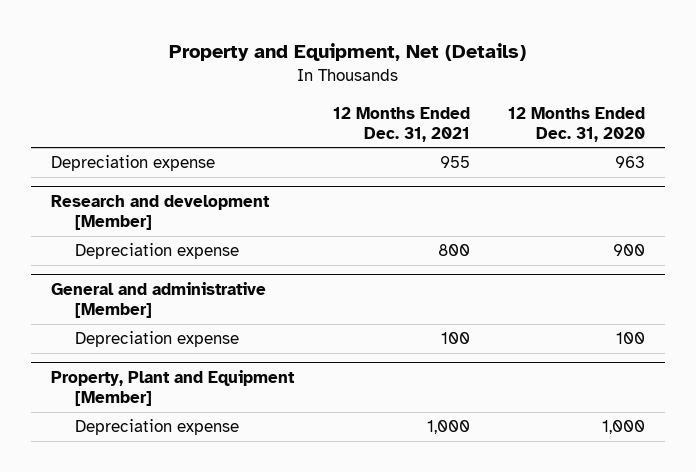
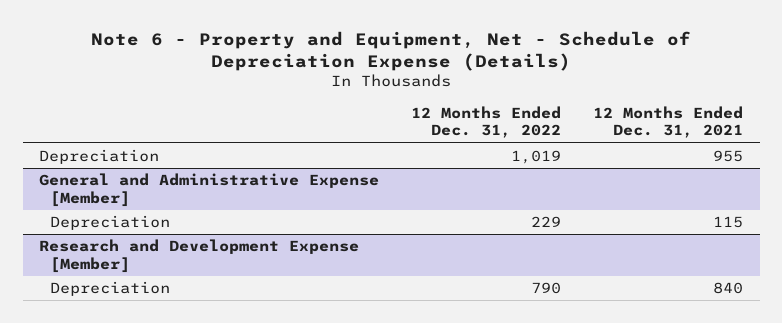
- Property and Equipment, Net (Details)
+ Note 6 - Property and Equipment, Net - Schedule of Depreciation Expense (Details)
- | 12 Months Ended Dec. 31, 2021 | 12 Months Ended Dec. 31, 2020
+ | 12 Months Ended Dec. 31, 2022 | 12 Months Ended Dec. 31, 2021
- Depreciation expense | 955 | 963
- Research and development [Member]
- Depreciation expense | 800 | 900
- General and administrative [Member]
- Depreciation expense | 100 | 100
- Property, Plant and Equipment [Member]
- Depreciation expense | 1,000 | 1,000
+ Depreciation | 1,019 | 955
+ General and Administrative Expense [Member]
+ Depreciation | 229 | 115
+ Research and Development Expense [Member]
+ Depreciation | 790 | 840

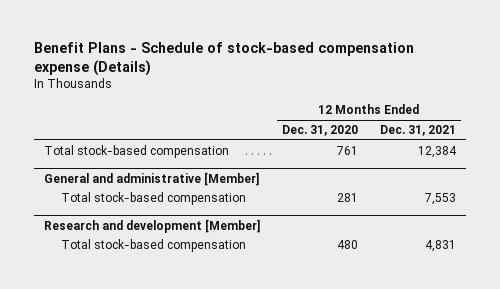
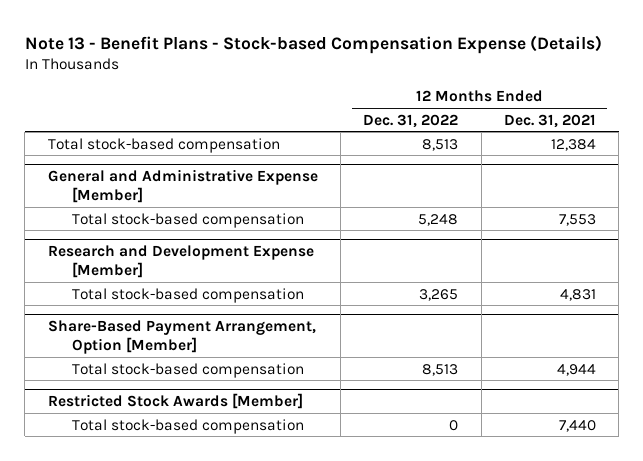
- Benefit Plans - Schedule of stock-based compensation expense (Details)
+ Note 13 - Benefit Plans - Stock-based Compensation Expense (Details)
- | 12 Months Ended Dec. 31, 2020 | 12 Months Ended Dec. 31, 2021
+ | 12 Months Ended Dec. 31, 2022 | 12 Months Ended Dec. 31, 2021
- General and administrative [Member]
+ General and Administrative Expense [Member]
- Research and development [Member]
+ Research and Development Expense [Member]
+ Share-Based Payment Arrangement, Option [Member]
+ Total stock-based compensation | 8,513 | 4,944
+ Restricted Stock Awards [Member]
+ Total stock-based compensation | 0 | 7,440

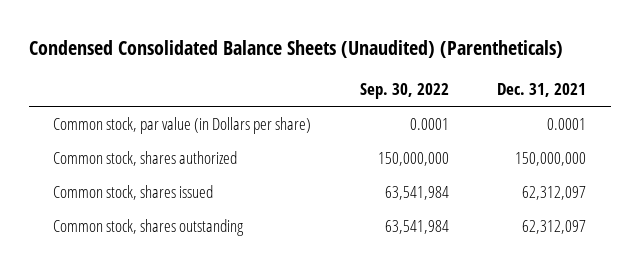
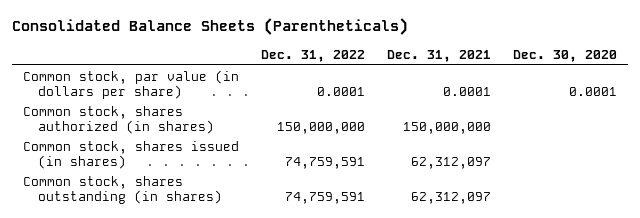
- Condensed Consolidated Balance Sheets (Unaudited) (Parentheticals)
+ Consolidated Balance Sheets (Parentheticals)
- | Sep. 30, 2022 | Dec. 31, 2021
+ | Dec. 31, 2022 | Dec. 31, 2021 | Dec. 30, 2020
- Common stock, par value (in Dollars per share) | 0.0001 | 0.0001
- Common stock, shares authorized | 150,000,000 | 150,000,000
- Common stock, shares issued | 63,541,984 | 62,312,097
- Common stock, shares outstanding | 63,541,984 | 62,312,097
+ Common stock, par value (in dollars per share) | 0.0001 | 0.0001 | 0.0001
+ Common stock, shares authorized (in shares) | 150,000,000 | 150,000,000 |
+ Common stock, shares issued (in shares) | 74,759,591 | 62,312,097 |
+ Common stock, shares outstanding (in shares) | 74,759,591 | 62,312,097 |

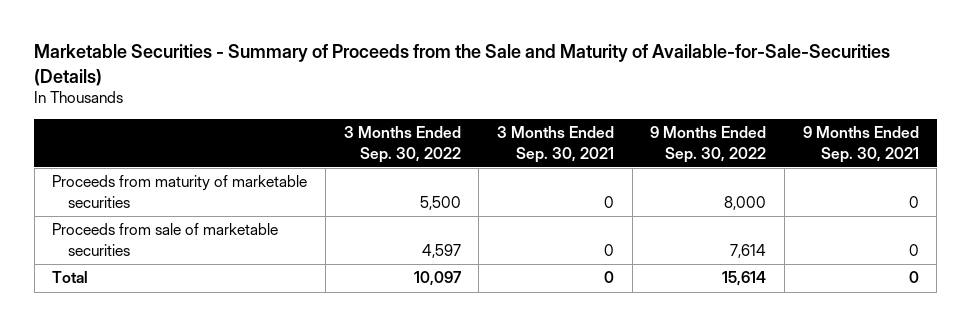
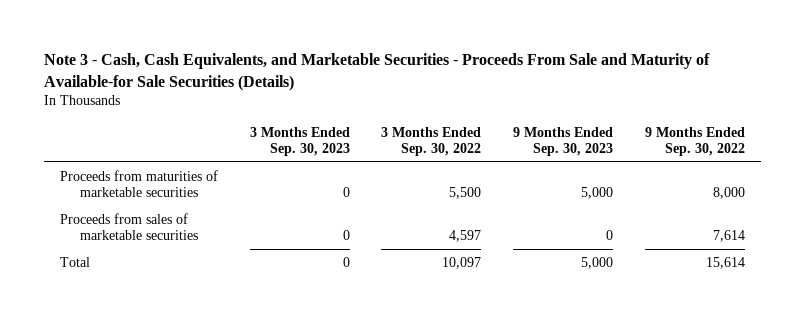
- Marketable Securities - Summary of Proceeds from the Sale and Maturity of Available-for-Sale-Securities (Details)
+ Note 3 - Cash, Cash Equivalents, and Marketable Securities - Proceeds From Sale and Maturity of Available-for Sale Securities (Details)
- | 3 Months Ended Sep. 30, 2022 | 3 Months Ended Sep. 30, 2021 | 9 Months Ended Sep. 30, 2022 | 9 Months Ended Sep. 30, 2021
+ | 3 Months Ended Sep. 30, 2023 | 3 Months Ended Sep. 30, 2022 | 9 Months Ended Sep. 30, 2023 | 9 Months Ended Sep. 30, 2022
- Proceeds from maturity of marketable securities | 5,500 | 0 | 8,000 | 0
- Proceeds from sale of marketable securities | 4,597 | 0 | 7,614 | 0
+ Proceeds from maturities of marketable securities | 0 | 5,500 | 5,000 | 8,000
+ Proceeds from sales of marketable securities | 0 | 4,597 | 0 | 7,614

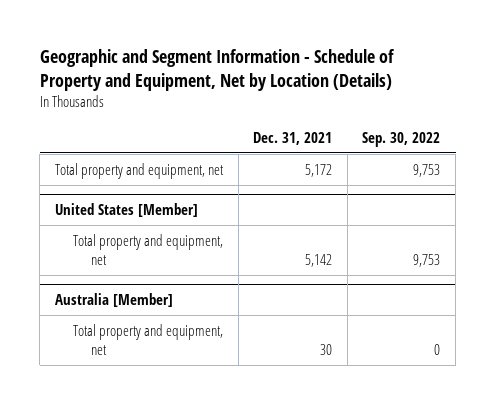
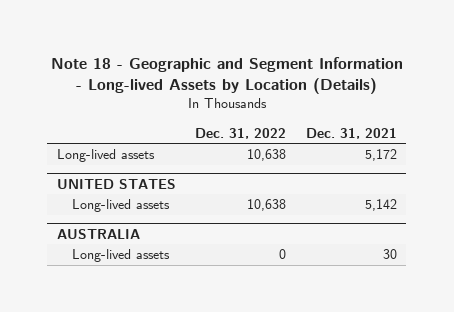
- Geographic and Segment Information - Schedule of Property and Equipment, Net by Location (Details)
+ Note 18 - Geographic and Segment Information - Long-lived Assets by Location (Details)
- | Dec. 31, 2021 | Sep. 30, 2022
+ | Dec. 31, 2022 | Dec. 31, 2021
- Total property and equipment, net | 5,172 | 9,753
- United States [Member]
- Total property and equipment, net | 5,142 | 9,753
- Australia [Member]
- Total property and equipment, net | 30 | 0
+ Long-lived assets | 10,638 | 5,172
+ UNITED STATES
+ Long-lived assets | 10,638 | 5,142
+ AUSTRALIA
+ Long-lived assets | 0 | 30

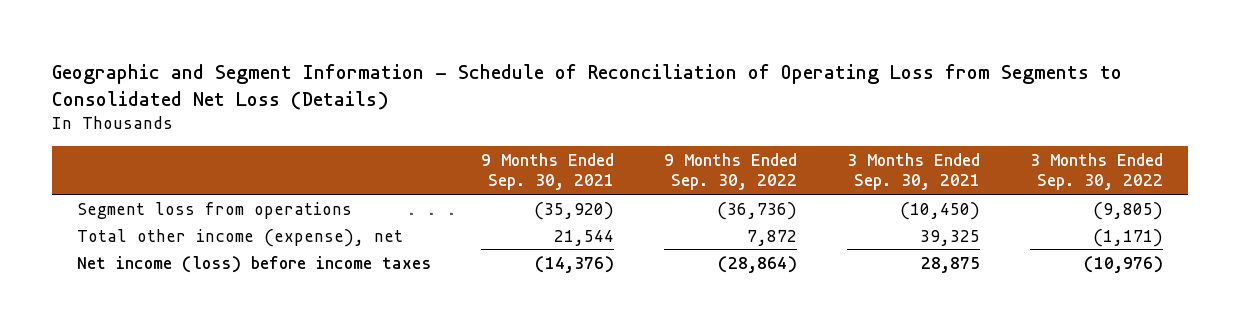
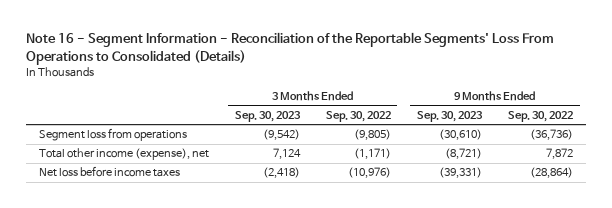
- Geographic and Segment Information - Schedule of Reconciliation of Operating Loss from Segments to Consolidated Net Loss (Details)
+ Note 16 - Segment Information - Reconciliation of the Reportable Segments' Loss From Operations to Consolidated (Details)
- | 9 Months Ended Sep. 30, 2021 | 9 Months Ended Sep. 30, 2022 | 3 Months Ended Sep. 30, 2021 | 3 Months Ended Sep. 30, 2022
+ | 3 Months Ended Sep. 30, 2023 | 3 Months Ended Sep. 30, 2022 | 9 Months Ended Sep. 30, 2023 | 9 Months Ended Sep. 30, 2022
- Net income (loss) before income taxes | (14,376) | (28,864) | 28,875 | (10,976)
+ Net loss before income taxes | (2,418) | (10,976) | (39,331) | (28,864)

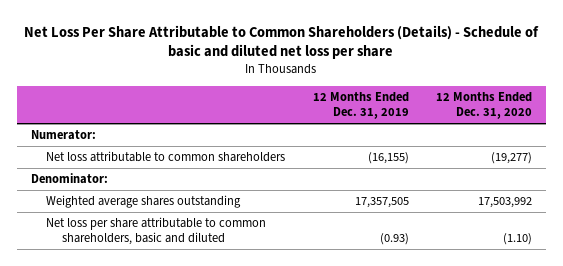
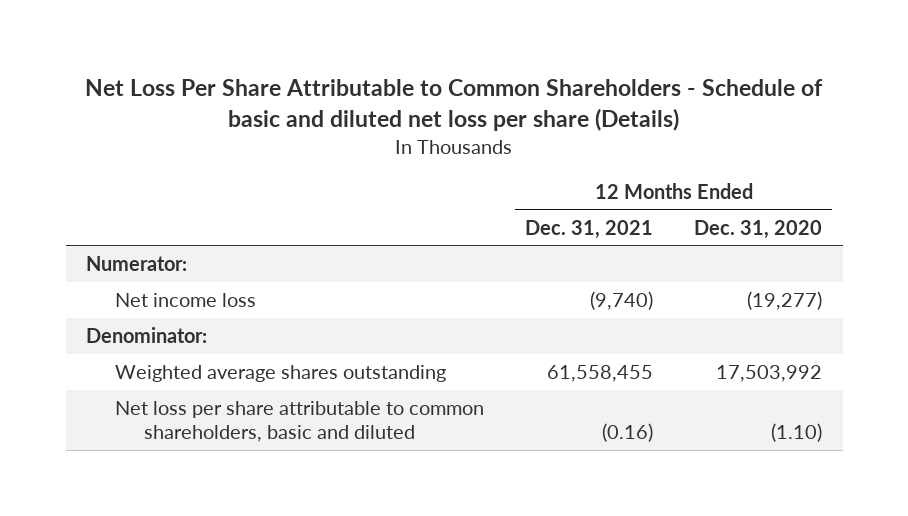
- Net Loss Per Share Attributable to Common Shareholders (Details) - Schedule of basic and diluted net loss per share
+ Net Loss Per Share Attributable to Common Shareholders - Schedule of basic and diluted net loss per share (Details)
- | 12 Months Ended Dec. 31, 2019 | 12 Months Ended Dec. 31, 2020
+ | 12 Months Ended Dec. 31, 2021 | 12 Months Ended Dec. 31, 2020
- Net loss attributable to common shareholders | (16,155) | (19,277)
+ Net income loss | (9,740) | (19,277)

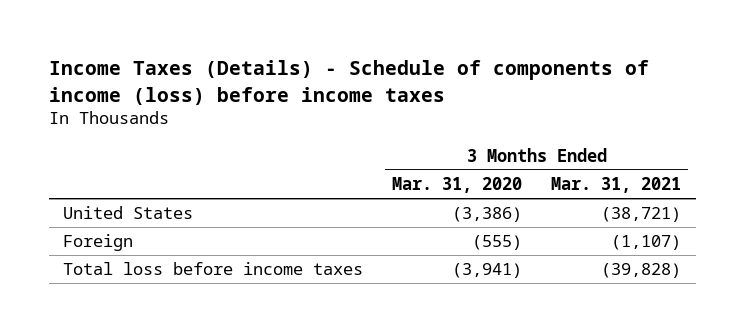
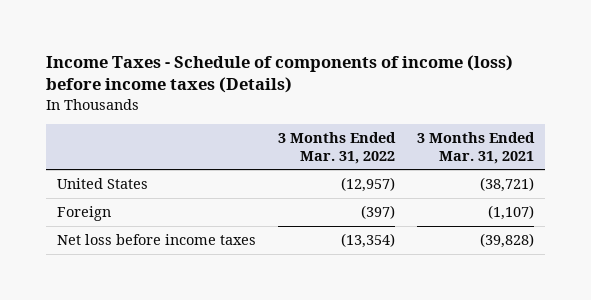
- Income Taxes (Details) - Schedule of components of income (loss) before income taxes
+ Income Taxes - Schedule of components of income (loss) before income taxes (Details)
- | 3 Months Ended Mar. 31, 2020 | 3 Months Ended Mar. 31, 2021
+ | 3 Months Ended Mar. 31, 2022 | 3 Months Ended Mar. 31, 2021
- Total loss before income taxes | (3,941) | (39,828)
+ Net loss before income taxes | (13,354) | (39,828)

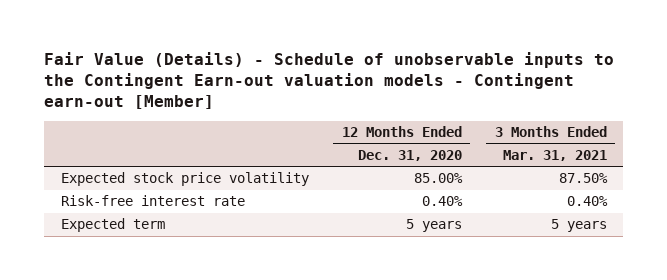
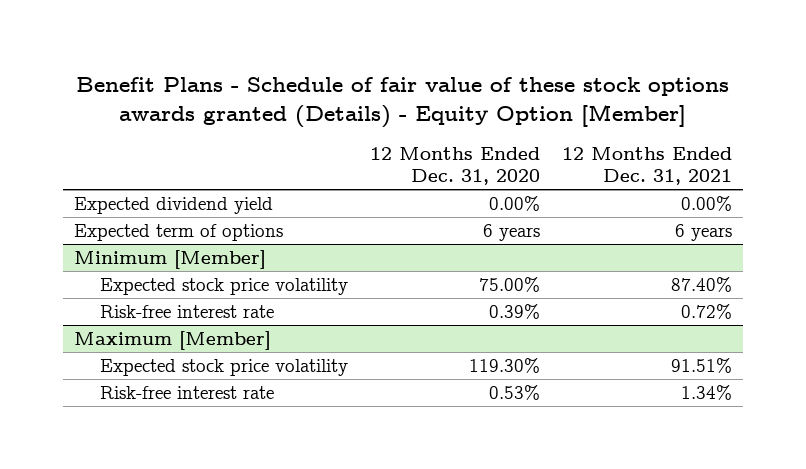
- Fair Value (Details) - Schedule of unobservable inputs to the Contingent Earn-out valuation models - Contingent earn-out [Member]
+ Benefit Plans - Schedule of fair value of these stock options awards granted (Details) - Equity Option [Member]
- | 12 Months Ended Dec. 31, 2020 | 3 Months Ended Mar. 31, 2021
+ | 12 Months Ended Dec. 31, 2020 | 12 Months Ended Dec. 31, 2021
- Expected stock price volatility | 85.00% | 87.50%
- Risk-free interest rate | 0.40% | 0.40%
- Expected term | 5 years | 5 years
+ Expected dividend yield | 0.00% | 0.00%
+ Expected term of options | 6 years | 6 years
+ Minimum [Member]
+ Expected stock price volatility | 75.00% | 87.40%
+ Risk-free interest rate | 0.39% | 0.72%
+ Maximum [Member]
+ Expected stock price volatility | 119.30% | 91.51%
+ Risk-free interest rate | 0.53% | 1.34%

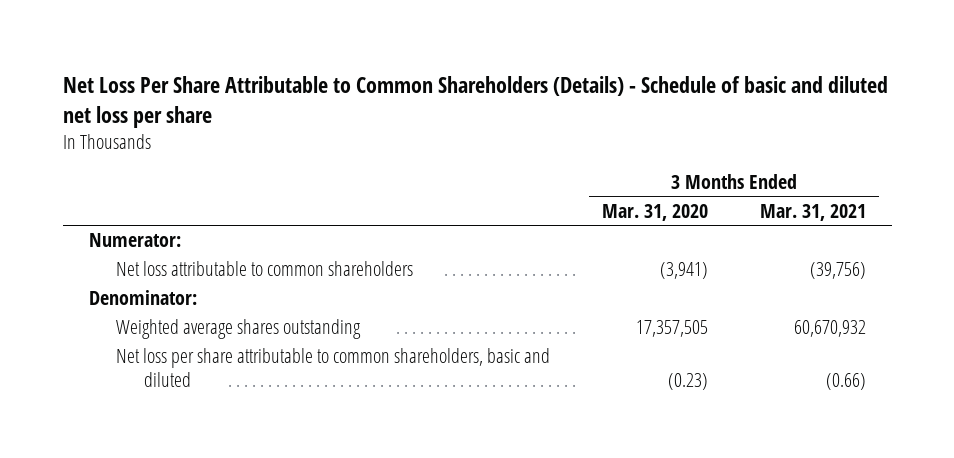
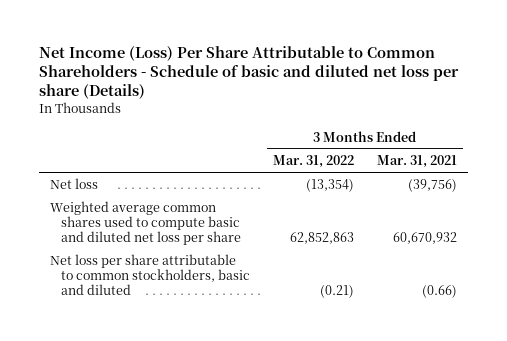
- Net Loss Per Share Attributable to Common Shareholders (Details) - Schedule of basic and diluted net loss per share
+ Net Income (Loss) Per Share Attributable to Common Shareholders - Schedule of basic and diluted net loss per share (Details)
- | 3 Months Ended Mar. 31, 2020 | 3 Months Ended Mar. 31, 2021
+ | 3 Months Ended Mar. 31, 2022 | 3 Months Ended Mar. 31, 2021
- Numerator:
- Net loss attributable to common shareholders | (3,941) | (39,756)
- Denominator:
- Weighted average shares outstanding | 17,357,505 | 60,670,932
- Net loss per share attributable to common shareholders, basic and diluted | (0.23) | (0.66)
+ Net loss | (13,354) | (39,756)
+ Weighted average common shares used to compute basic and diluted net loss per share | 62,852,863 | 60,670,932
+ Net loss per share attributable to common stockholders, basic and diluted | (0.21) | (0.66)

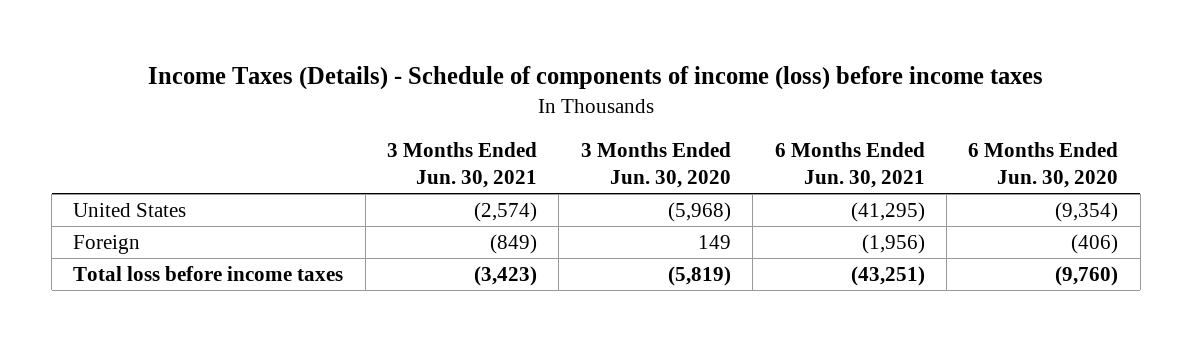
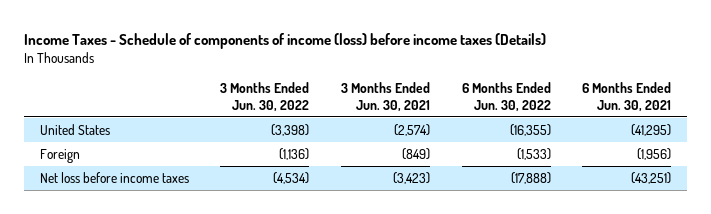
- Income Taxes (Details) - Schedule of components of income (loss) before income taxes
+ Income Taxes - Schedule of components of income (loss) before income taxes (Details)
- | 3 Months Ended Jun. 30, 2021 | 3 Months Ended Jun. 30, 2020 | 6 Months Ended Jun. 30, 2021 | 6 Months Ended Jun. 30, 2020
+ | 3 Months Ended Jun. 30, 2022 | 3 Months Ended Jun. 30, 2021 | 6 Months Ended Jun. 30, 2022 | 6 Months Ended Jun. 30, 2021
- Total loss before income taxes | (3,423) | (5,819) | (43,251) | (9,760)
+ Net loss before income taxes | (4,534) | (3,423) | (17,888) | (43,251)

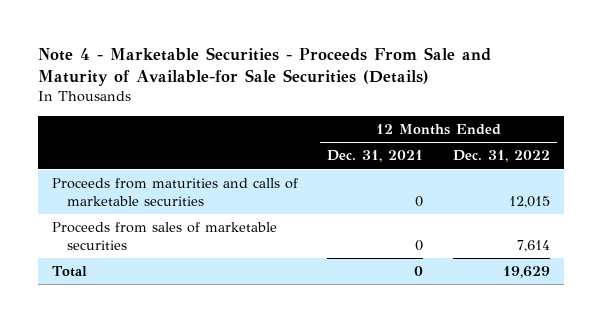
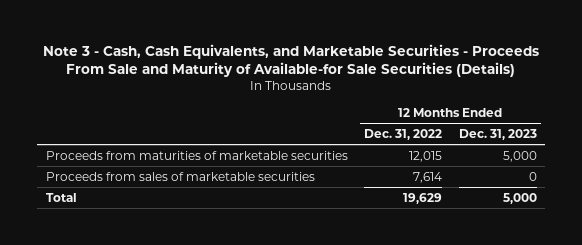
- Note 4 - Marketable Securities - Proceeds From Sale and Maturity of Available-for Sale Securities (Details)
+ Note 3 - Cash, Cash Equivalents, and Marketable Securities - Proceeds From Sale and Maturity of Available-for Sale Securities (Details)
- | 12 Months Ended Dec. 31, 2021 | 12 Months Ended Dec. 31, 2022
+ | 12 Months Ended Dec. 31, 2022 | 12 Months Ended Dec. 31, 2023
- Proceeds from maturities and calls of marketable securities | 0 | 12,015
+ Proceeds from maturities of marketable securities | 12,015 | 5,000

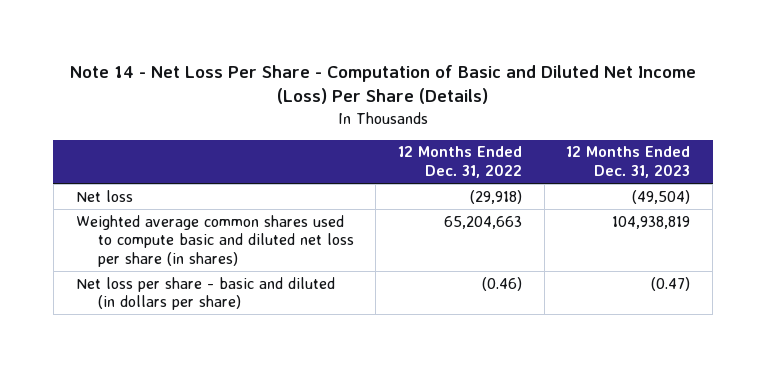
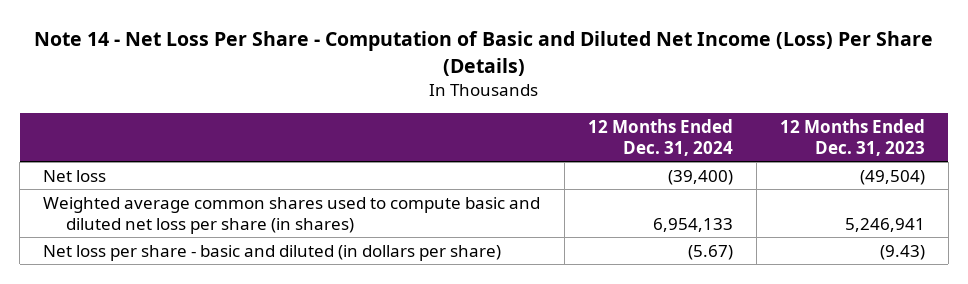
- | 12 Months Ended Dec. 31, 2022 | 12 Months Ended Dec. 31, 2023
+ | 12 Months Ended Dec. 31, 2024 | 12 Months Ended Dec. 31, 2023
- Weighted average common shares used to compute basic and diluted net loss per share (in shares) | 65,204,663 | 104,938,819
- Net loss per share - basic and diluted (in dollars per share) | (0.46) | (0.47)
+ Weighted average common shares used to compute basic and diluted net loss per share (in shares) | 6,954,133 | 5,246,941
+ Net loss per share - basic and diluted (in dollars per share) | (5.67) | (9.43)

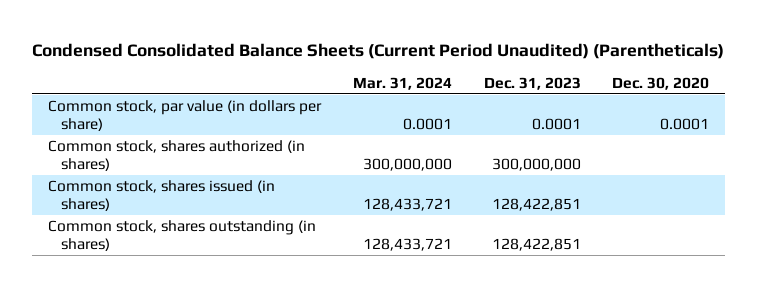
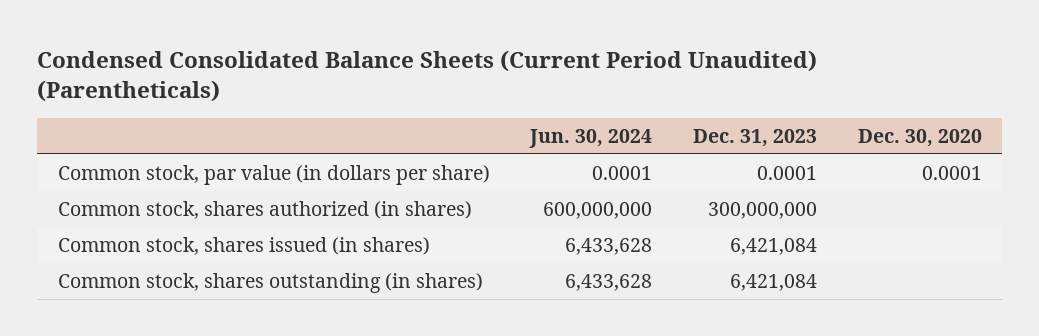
- | Mar. 31, 2024 | Dec. 31, 2023 | Dec. 30, 2020
+ | Jun. 30, 2024 | Dec. 31, 2023 | Dec. 30, 2020
- Common stock, shares issued (in shares) | 128,433,721 | 128,422,851 |
- Common stock, shares outstanding (in shares) | 128,433,721 | 128,422,851 |
+ Common stock, shares issued (in shares) | 6,433,628 | 6,421,084 |
+ Common stock, shares outstanding (in shares) | 6,433,628 | 6,421,084 |

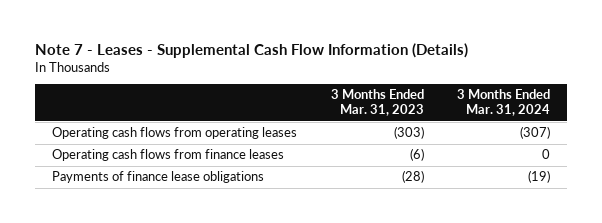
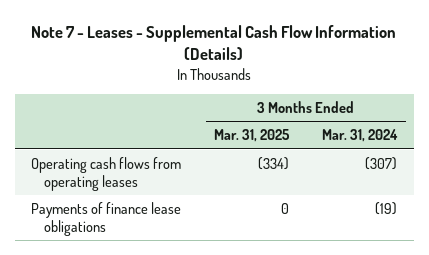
- | 3 Months Ended Mar. 31, 2023 | 3 Months Ended Mar. 31, 2024
+ | 3 Months Ended Mar. 31, 2025 | 3 Months Ended Mar. 31, 2024
- Operating cash flows from finance leases | (6) | 0

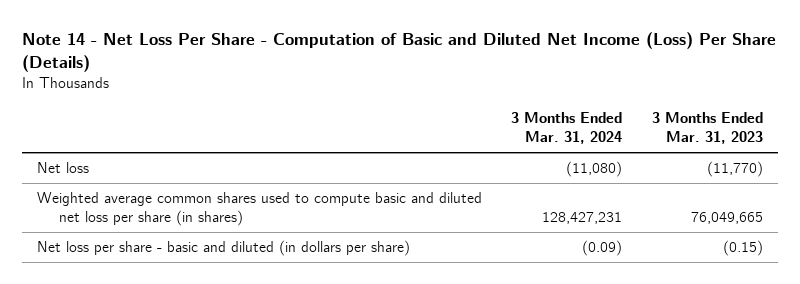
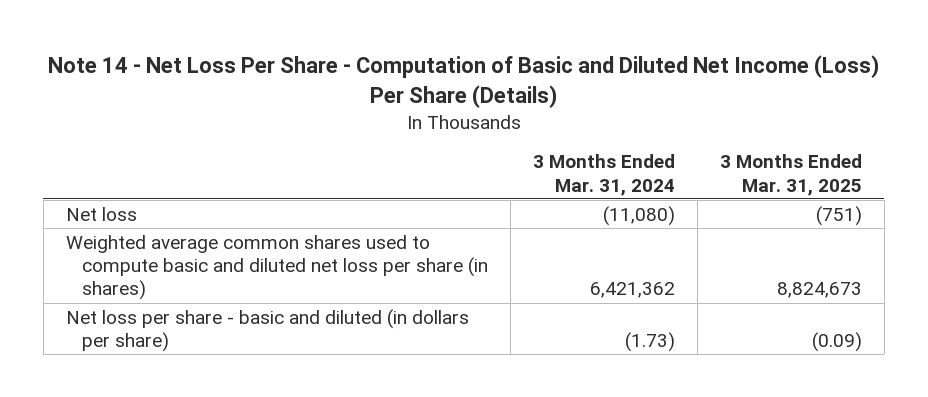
- | 3 Months Ended Mar. 31, 2024 | 3 Months Ended Mar. 31, 2023
+ | 3 Months Ended Mar. 31, 2024 | 3 Months Ended Mar. 31, 2025
- Weighted average common shares used to compute basic and diluted net loss per share (in shares) | 128,427,231 | 76,049,665
- Net loss per share - basic and diluted (in dollars per share) | (0.09) | (0.15)
+ Weighted average common shares used to compute basic and diluted net loss per share (in shares) | 6,421,362 | 8,824,673
+ Net loss per share - basic and diluted (in dollars per share) | (1.73) | (0.09)

